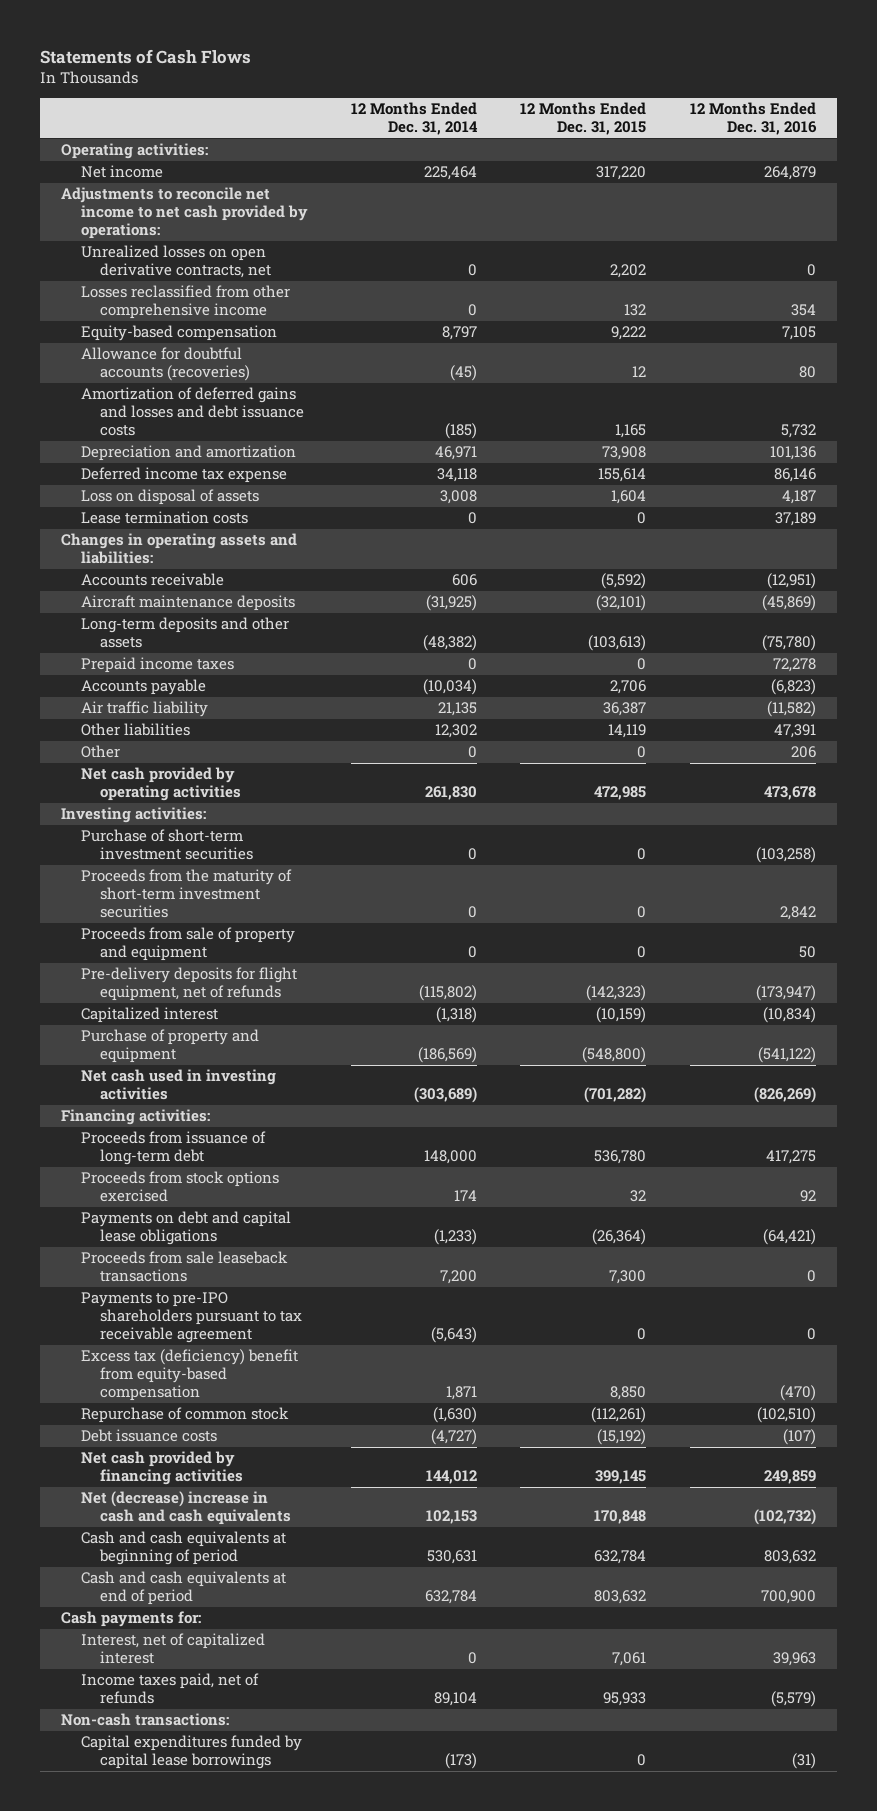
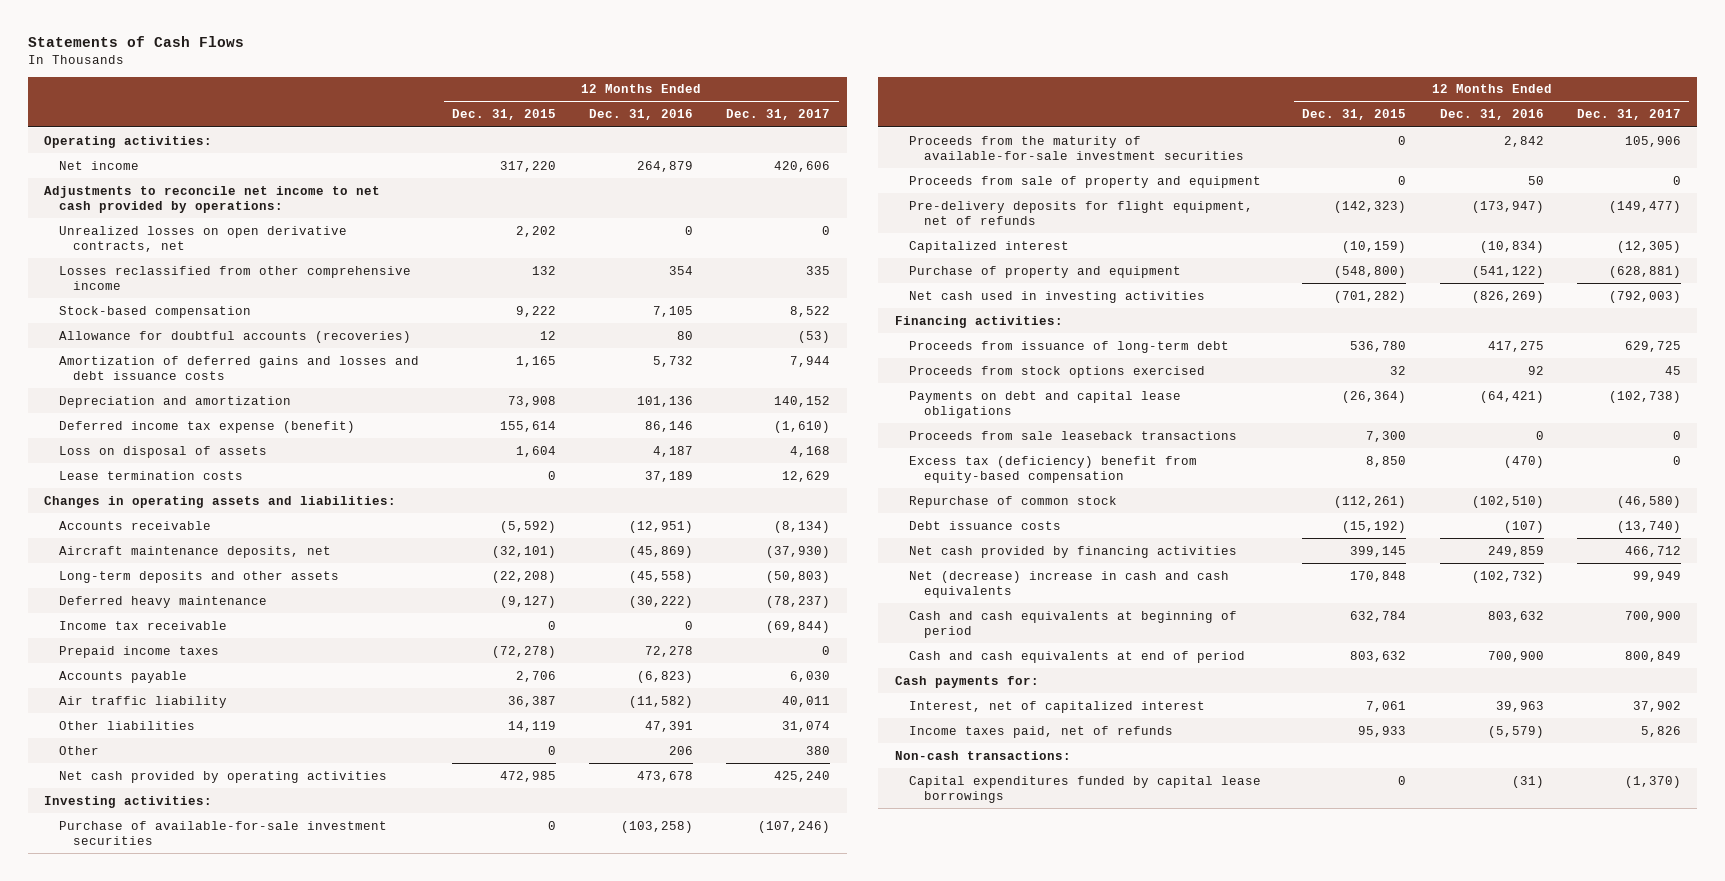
- | 12 Months Ended Dec. 31, 2014 | 12 Months Ended Dec. 31, 2015 | 12 Months Ended Dec. 31, 2016
+ | 12 Months Ended Dec. 31, 2015 | 12 Months Ended Dec. 31, 2016 | 12 Months Ended Dec. 31, 2017
- Equity-based compensation | 8,797 | 9,222 | 7,105
+ Stock-based compensation | 9,222 | 7,105 | 8,522
- Deferred income tax expense | 34,118 | 155,614 | 86,146
+ Deferred income tax expense (benefit) | 155,614 | 86,146 | (1,610)
- Aircraft maintenance deposits | (31,925) | (32,101) | (45,869)
- Long-term deposits and other assets | (48,382) | (103,613) | (75,780)
- Prepaid income taxes | 0 | 0 | 72,278
+ Aircraft maintenance deposits, net | (32,101) | (45,869) | (37,930)
+ Long-term deposits and other assets | (22,208) | (45,558) | (50,803)
+ Deferred heavy maintenance | (9,127) | (30,222) | (78,237)
+ Income tax receivable | 0 | 0 | (69,844)
+ Prepaid income taxes | (72,278) | 72,278 | 0
- Purchase of short-term investment securities | 0 | 0 | (103,258)
- Proceeds from the maturity of short-term investment securities | 0 | 0 | 2,842
+ Purchase of available-for-sale investment securities | 0 | (103,258) | (107,246)
+ Proceeds from the maturity of available-for-sale investment securities | 0 | 2,842 | 105,906
- Payments to pre-IPO shareholders pursuant to tax receivable agreement | (5,643) | 0 | 0

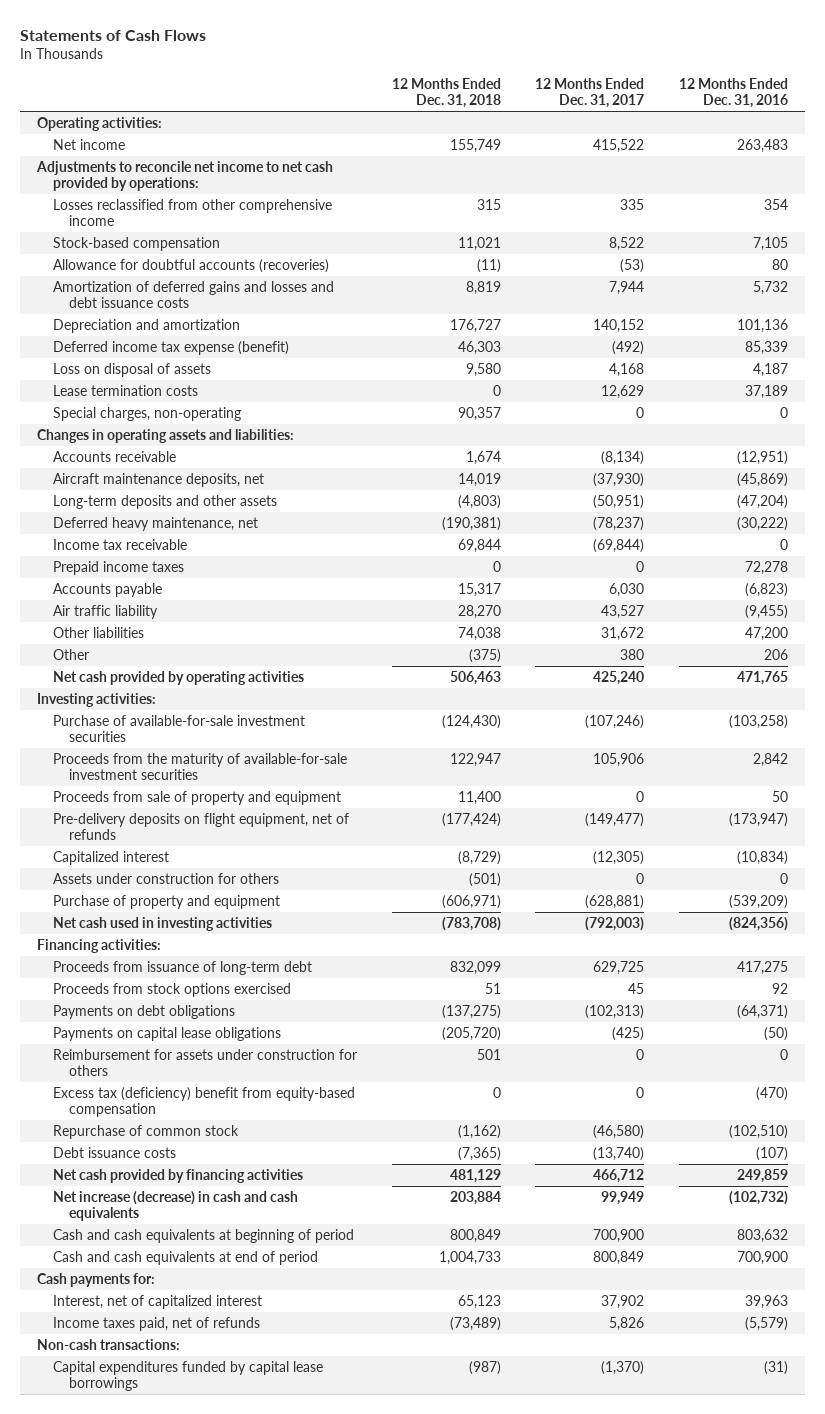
- | 12 Months Ended Dec. 31, 2015 | 12 Months Ended Dec. 31, 2016 | 12 Months Ended Dec. 31, 2017
+ | 12 Months Ended Dec. 31, 2018 | 12 Months Ended Dec. 31, 2017 | 12 Months Ended Dec. 31, 2016
- Net income | 317,220 | 264,879 | 420,606
+ Net income | 155,749 | 415,522 | 263,483
- Unrealized losses on open derivative contracts, net | 2,202 | 0 | 0
- Deferred income tax expense (benefit) | 155,614 | 86,146 | (1,610)
+ Deferred income tax expense (benefit) | 46,303 | (492) | 85,339
+ Special charges, non-operating | 90,357 | 0 | 0
- Long-term deposits and other assets | (22,208) | (45,558) | (50,803)
- Deferred heavy maintenance | (9,127) | (30,222) | (78,237)
+ Long-term deposits and other assets | (4,803) | (50,951) | (47,204)
+ Deferred heavy maintenance, net | (190,381) | (78,237) | (30,222)
- Air traffic liability | 36,387 | (11,582) | 40,011
- Other liabilities | 14,119 | 47,391 | 31,074
+ Air traffic liability | 28,270 | 43,527 | (9,455)
+ Other liabilities | 74,038 | 31,672 | 47,200
- Net cash provided by operating activities | 472,985 | 473,678 | 425,240
+ Net cash provided by operating activities | 506,463 | 425,240 | 471,765
- Pre-delivery deposits for flight equipment, net of refunds | (142,323) | (173,947) | (149,477)
+ Pre-delivery deposits on flight equipment, net of refunds | (177,424) | (149,477) | (173,947)
- Purchase of property and equipment | (548,800) | (541,122) | (628,881)
- Net cash used in investing activities | (701,282) | (826,269) | (792,003)
+ Assets under construction for others | (501) | 0 | 0
+ Purchase of property and equipment | (606,971) | (628,881) | (539,209)
+ Net cash used in investing activities | (783,708) | (792,003) | (824,356)
- Payments on debt and capital lease obligations | (26,364) | (64,421) | (102,738)
- Proceeds from sale leaseback transactions | 7,300 | 0 | 0
+ Payments on debt obligations | (137,275) | (102,313) | (64,371)
+ Payments on capital lease obligations | (205,720) | (425) | (50)
+ Reimbursement for assets under construction for others | 501 | 0 | 0
- Net (decrease) increase in cash and cash equivalents | 170,848 | (102,732) | 99,949
+ Net increase (decrease) in cash and cash equivalents | 203,884 | 99,949 | (102,732)

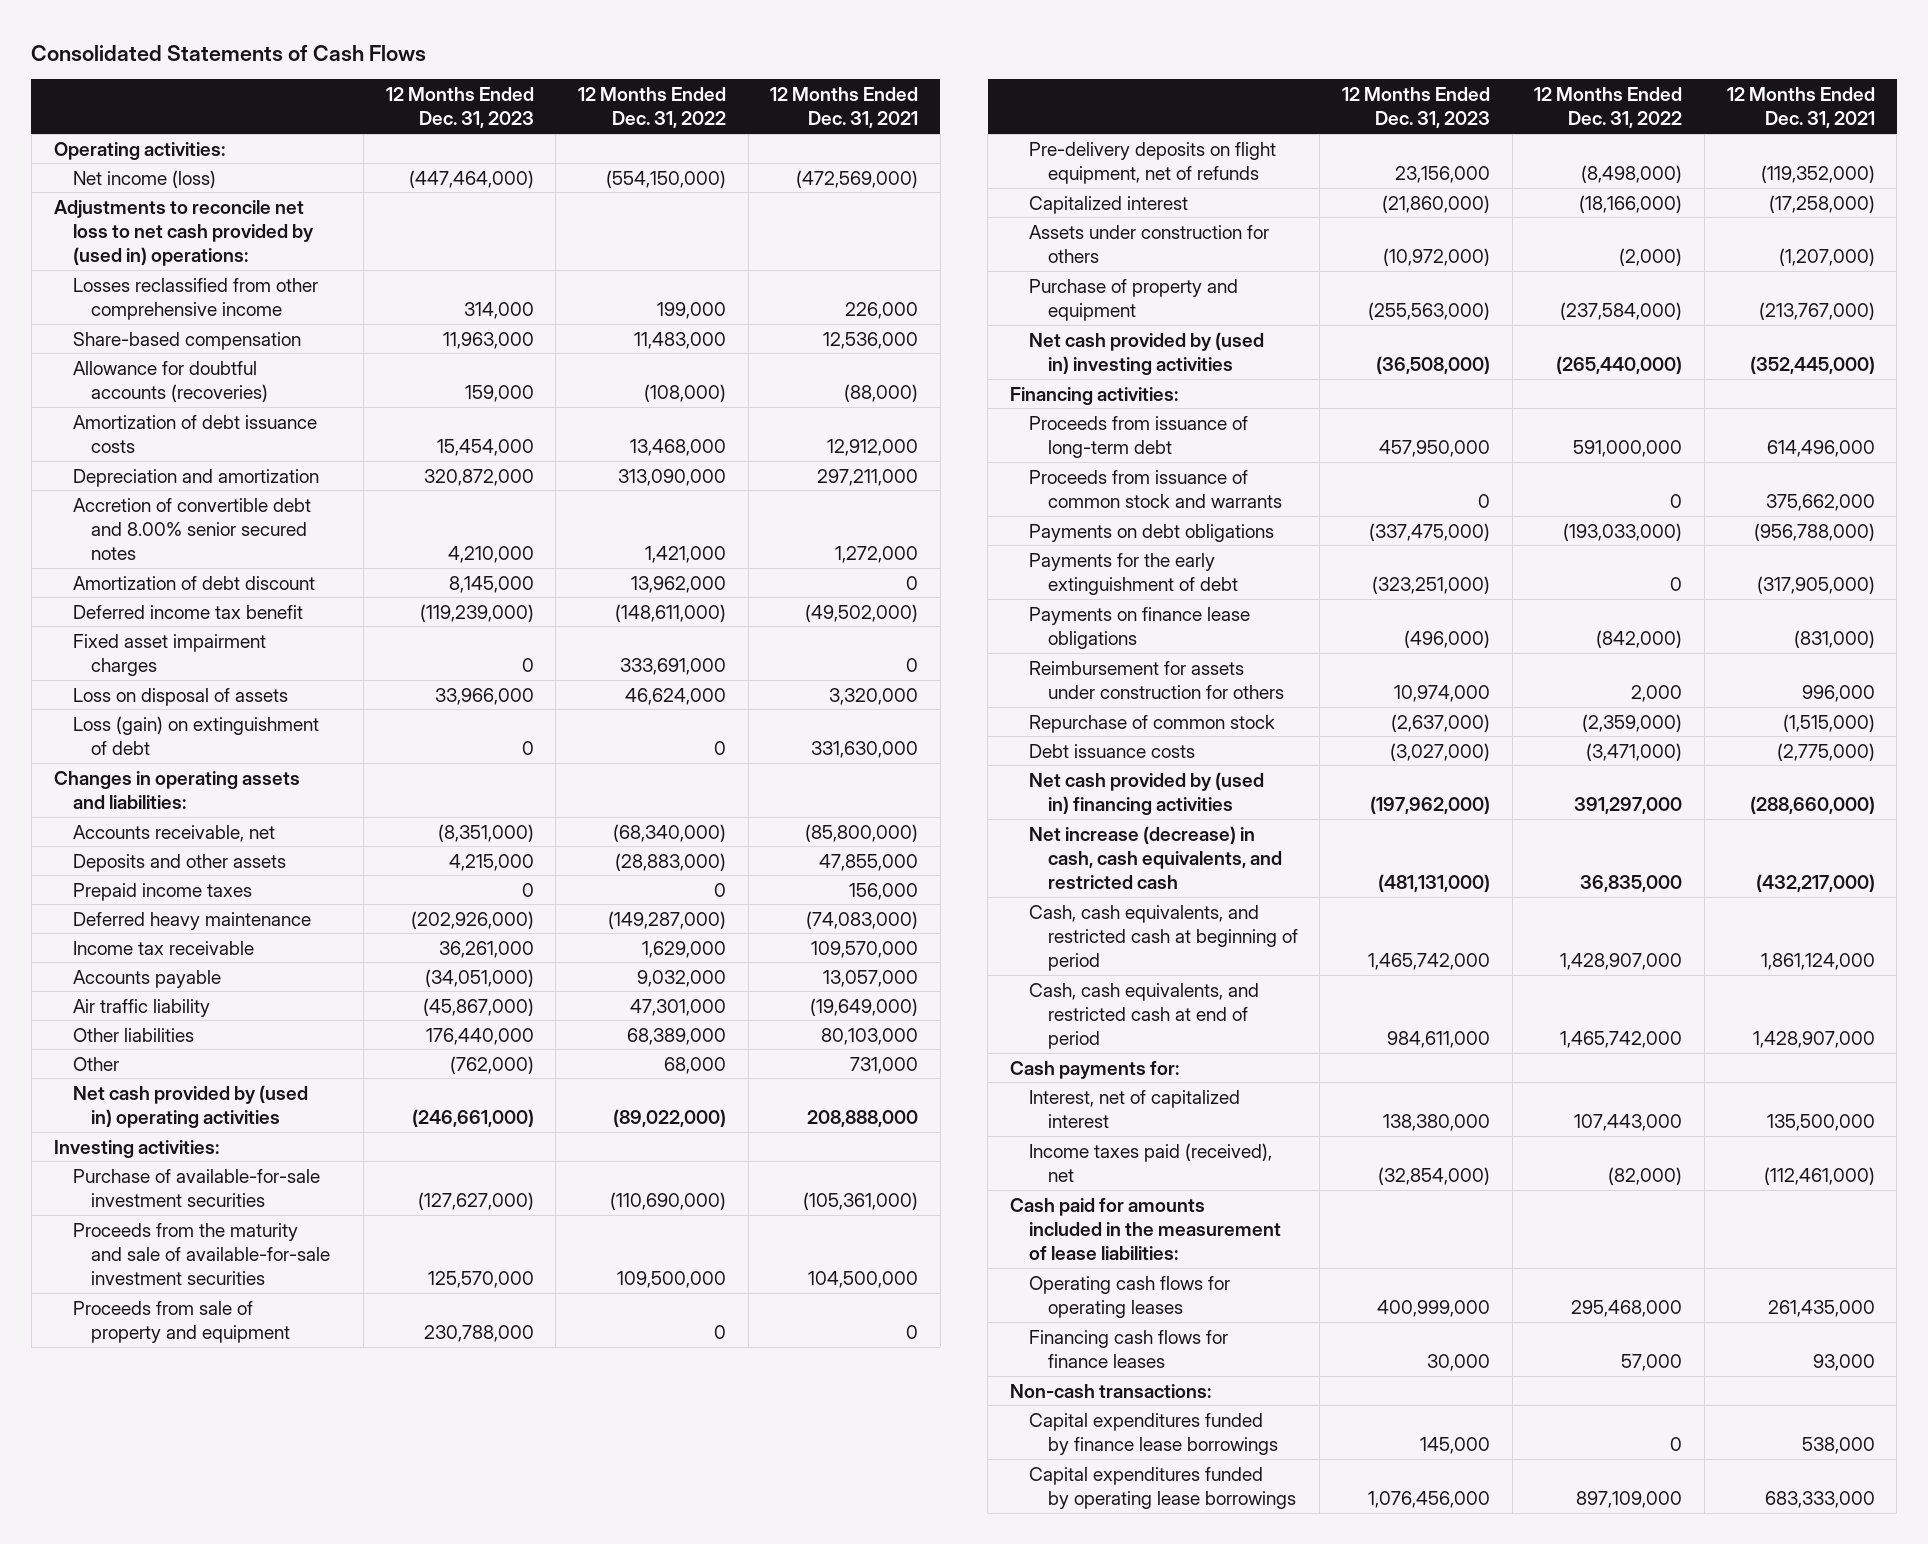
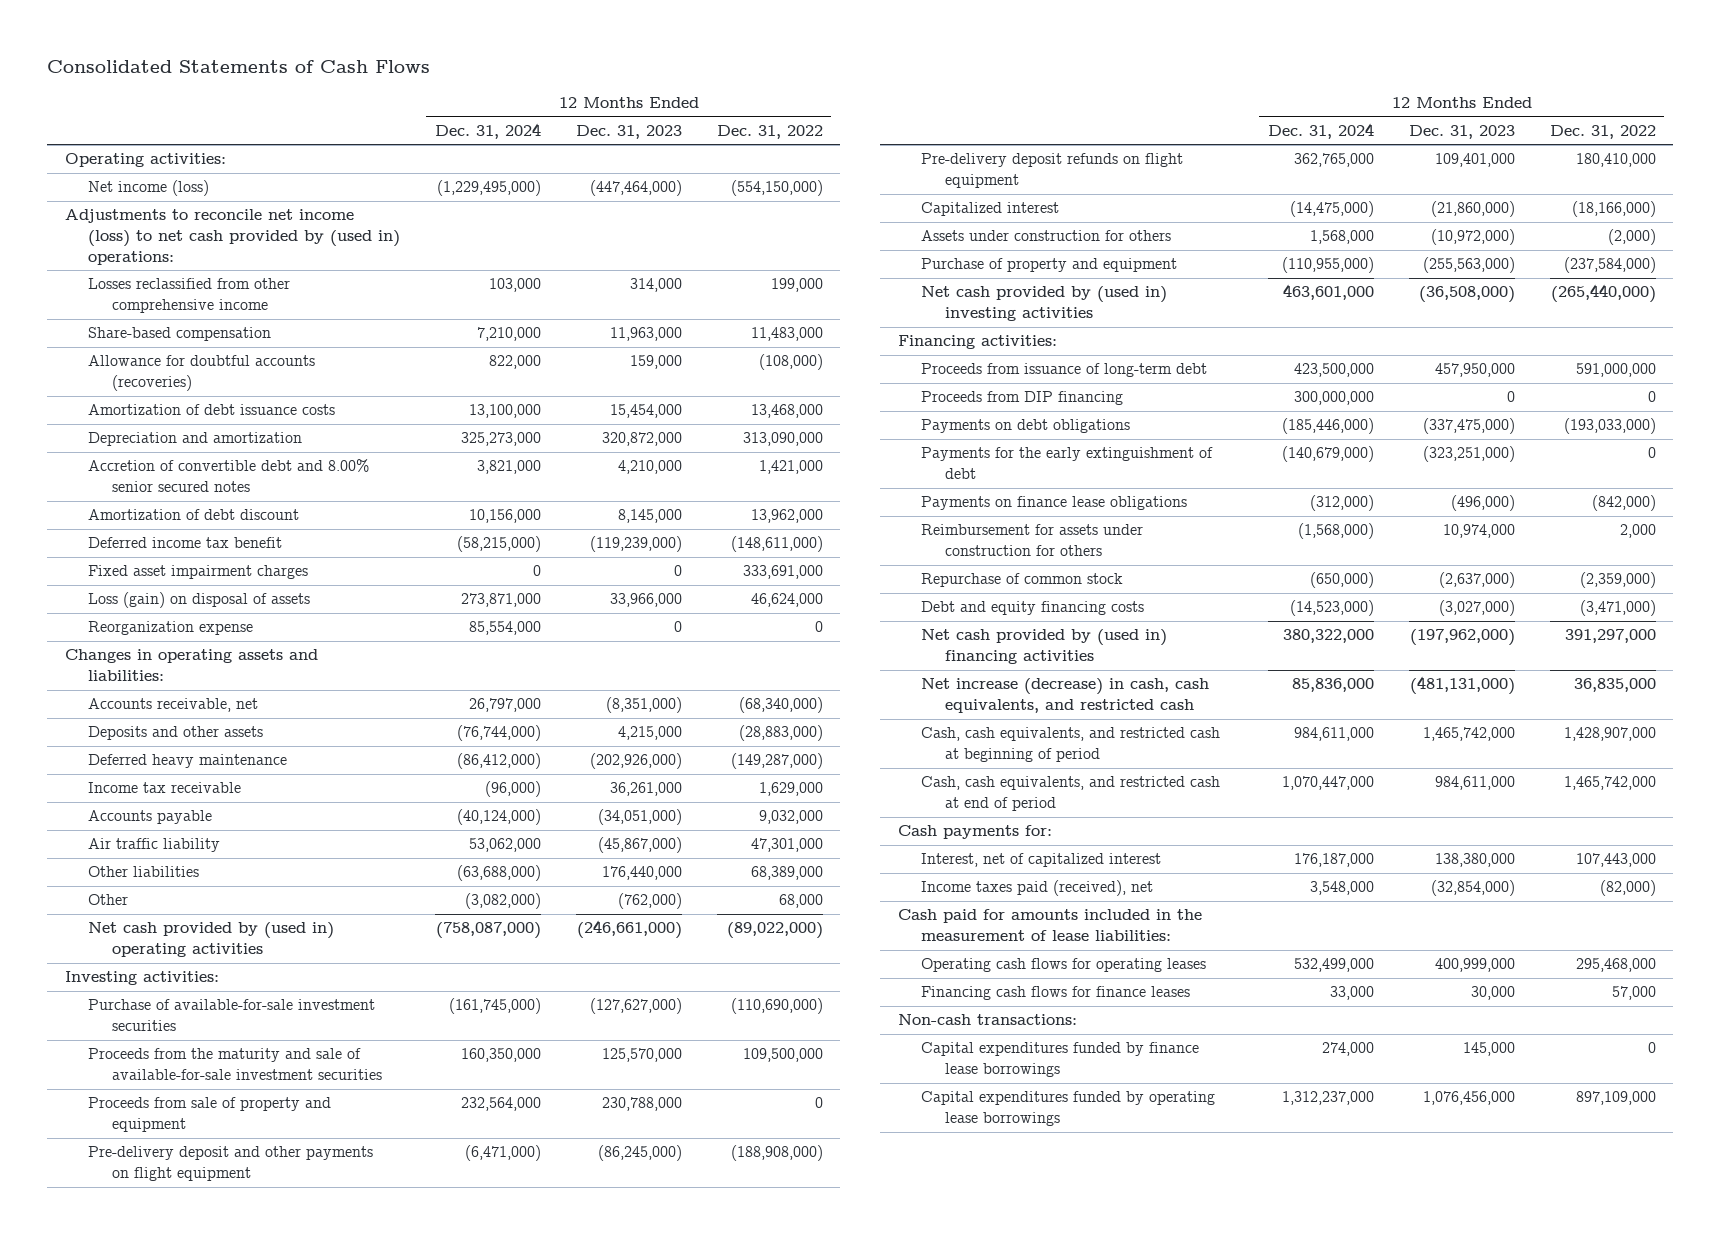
- | 12 Months Ended Dec. 31, 2023 | 12 Months Ended Dec. 31, 2022 | 12 Months Ended Dec. 31, 2021
+ | 12 Months Ended Dec. 31, 2024 | 12 Months Ended Dec. 31, 2023 | 12 Months Ended Dec. 31, 2022
- Adjustments to reconcile net loss to net cash provided by (used in) operations:
+ Adjustments to reconcile net income (loss) to net cash provided by (used in) operations:
- Loss on disposal of assets | 33,966,000 | 46,624,000 | 3,320,000
- Loss (gain) on extinguishment of debt | 0 | 0 | 331,630,000
+ Loss (gain) on disposal of assets | 273,871,000 | 33,966,000 | 46,624,000
+ Reorganization expense | 85,554,000 | 0 | 0
- Prepaid income taxes | 0 | 0 | 156,000
- Pre-delivery deposits on flight equipment, net of refunds | 23,156,000 | (8,498,000) | (119,352,000)
+ Pre-delivery deposit and other payments on flight equipment | (6,471,000) | (86,245,000) | (188,908,000)
+ Pre-delivery deposit refunds on flight equipment | 362,765,000 | 109,401,000 | 180,410,000
- Proceeds from issuance of common stock and warrants | 0 | 0 | 375,662,000
+ Proceeds from DIP financing | 300,000,000 | 0 | 0
- Debt issuance costs | (3,027,000) | (3,471,000) | (2,775,000)
+ Debt and equity financing costs | (14,523,000) | (3,027,000) | (3,471,000)

